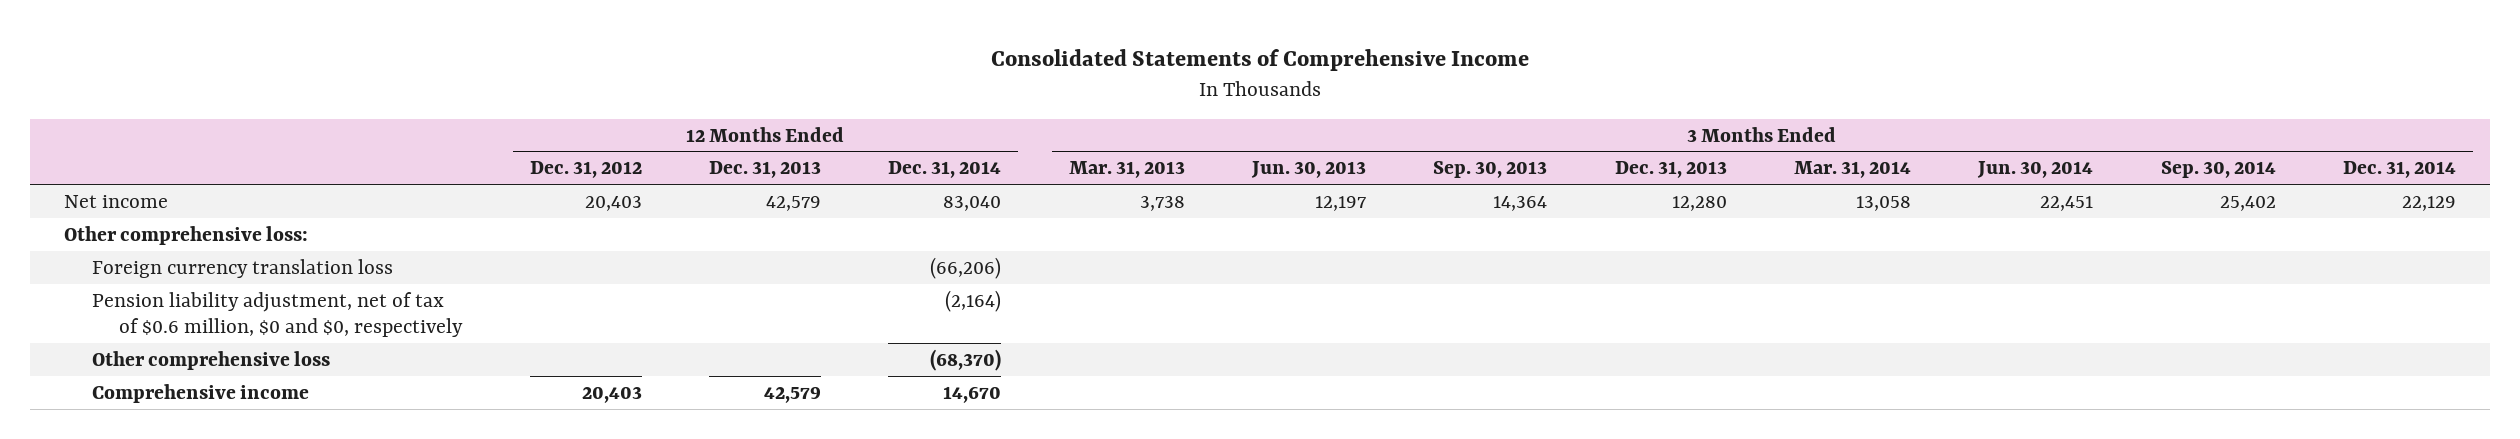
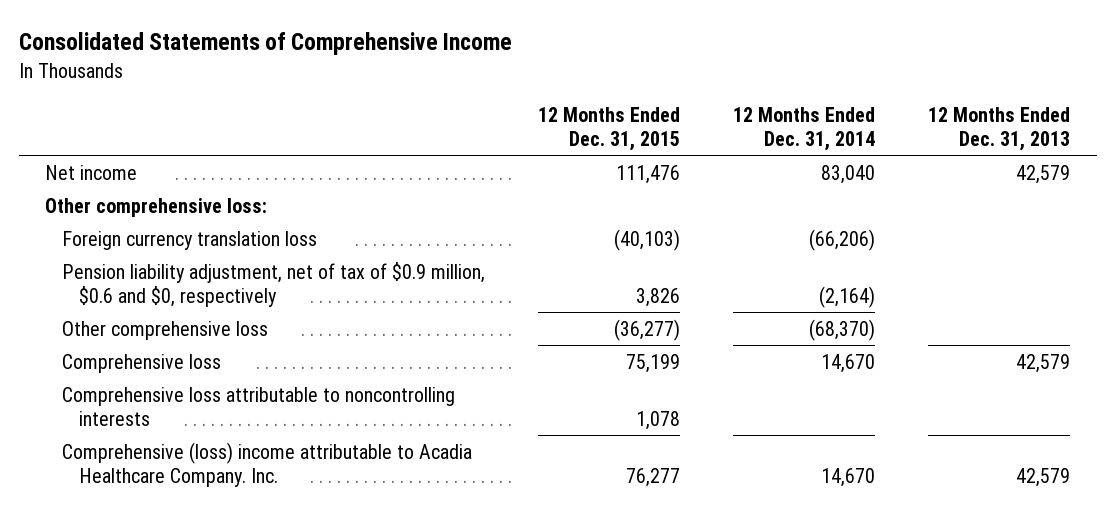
- | 12 Months Ended Dec. 31, 2012 | 12 Months Ended Dec. 31, 2013 | 12 Months Ended Dec. 31, 2014 | 3 Months Ended Mar. 31, 2013 | 3 Months Ended Jun. 30, 2013 | 3 Months Ended Sep. 30, 2013 | 3 Months Ended Dec. 31, 2013 | 3 Months Ended Mar. 31, 2014 | 3 Months Ended Jun. 30, 2014 | 3 Months Ended Sep. 30, 2014 | 3 Months Ended Dec. 31, 2014
+ | 12 Months Ended Dec. 31, 2015 | 12 Months Ended Dec. 31, 2014 | 12 Months Ended Dec. 31, 2013
- Pension liability adjustment, net of tax of $0.6 million, $0 and $0, respectively | | | (2,164) | | | | | | | |
+ Pension liability adjustment, net of tax of $0.9 million, $0.6 and $0, respectively | 3,826 | (2,164) |
- Comprehensive income | 20,403 | 42,579 | 14,670 | | | | | | | |
+ Comprehensive loss | 75,199 | 14,670 | 42,579
+ Comprehensive loss attributable to noncontrolling interests | 1,078 | |
+ Comprehensive (loss) income attributable to Acadia Healthcare Company. Inc. | 76,277 | 14,670 | 42,579

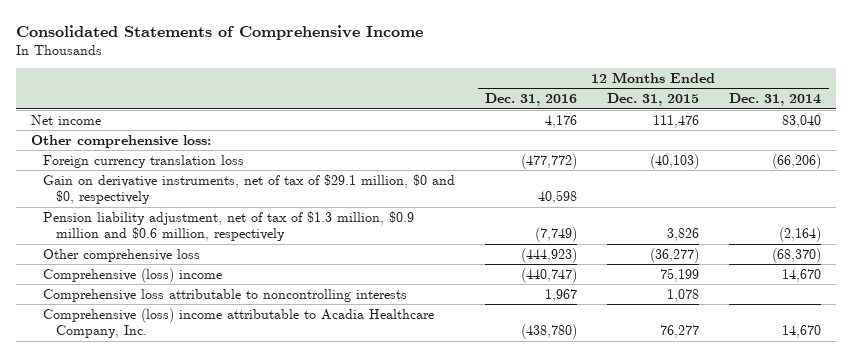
- | 12 Months Ended Dec. 31, 2015 | 12 Months Ended Dec. 31, 2014 | 12 Months Ended Dec. 31, 2013
+ | 12 Months Ended Dec. 31, 2016 | 12 Months Ended Dec. 31, 2015 | 12 Months Ended Dec. 31, 2014
- Pension liability adjustment, net of tax of $0.9 million, $0.6 and $0, respectively | 3,826 | (2,164) |
+ Gain on derivative instruments, net of tax of $29.1 million, $0 and $0, respectively | 40,598 | |
+ Pension liability adjustment, net of tax of $1.3 million, $0.9 million and $0.6 million, respectively | (7,749) | 3,826 | (2,164)
- Comprehensive loss | 75,199 | 14,670 | 42,579
+ Comprehensive (loss) income | (440,747) | 75,199 | 14,670
- Comprehensive (loss) income attributable to Acadia Healthcare Company. Inc. | 76,277 | 14,670 | 42,579
+ Comprehensive (loss) income attributable to Acadia Healthcare Company, Inc. | (438,780) | 76,277 | 14,670

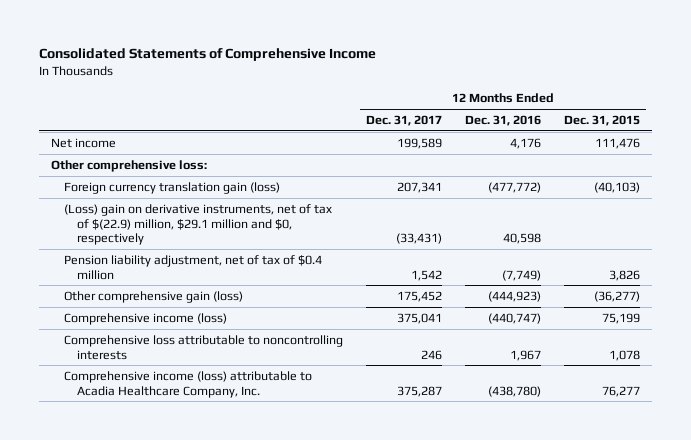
- | 12 Months Ended Dec. 31, 2016 | 12 Months Ended Dec. 31, 2015 | 12 Months Ended Dec. 31, 2014
+ | 12 Months Ended Dec. 31, 2017 | 12 Months Ended Dec. 31, 2016 | 12 Months Ended Dec. 31, 2015
- Foreign currency translation loss | (477,772) | (40,103) | (66,206)
- Gain on derivative instruments, net of tax of $29.1 million, $0 and $0, respectively | 40,598 | |
- Pension liability adjustment, net of tax of $1.3 million, $0.9 million and $0.6 million, respectively | (7,749) | 3,826 | (2,164)
- Other comprehensive loss | (444,923) | (36,277) | (68,370)
- Comprehensive (loss) income | (440,747) | 75,199 | 14,670
+ Foreign currency translation gain (loss) | 207,341 | (477,772) | (40,103)
+ (Loss) gain on derivative instruments, net of tax of $(22.9) million, $29.1 million and $0, respectively | (33,431) | 40,598 |
+ Pension liability adjustment, net of tax of $0.4 million | 1,542 | (7,749) | 3,826
+ Other comprehensive gain (loss) | 175,452 | (444,923) | (36,277)
+ Comprehensive income (loss) | 375,041 | (440,747) | 75,199
- Comprehensive (loss) income attributable to Acadia Healthcare Company, Inc. | (438,780) | 76,277 | 14,670
+ Comprehensive income (loss) attributable to Acadia Healthcare Company, Inc. | 375,287 | (438,780) | 76,277

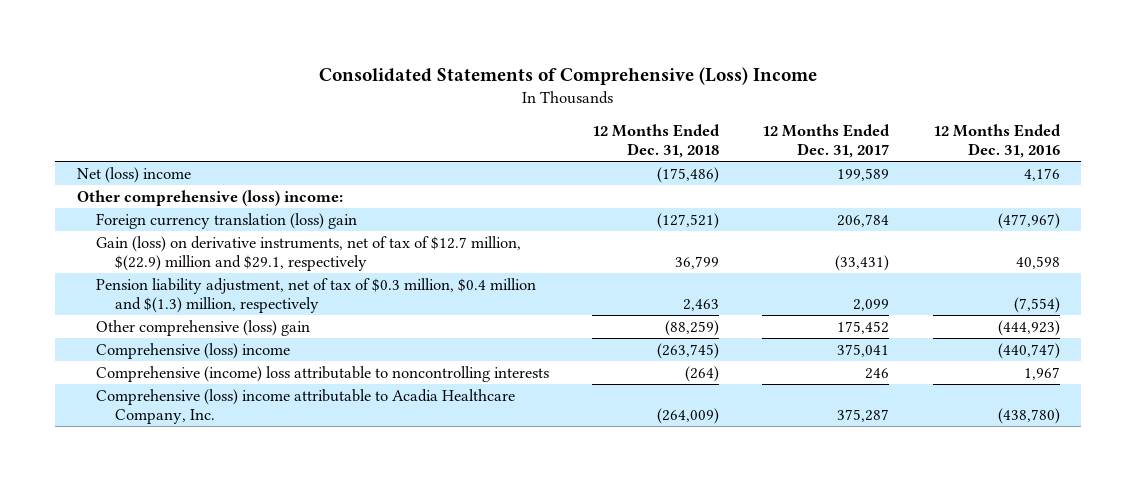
- Consolidated Statements of Comprehensive Income
+ Consolidated Statements of Comprehensive (Loss) Income
- | 12 Months Ended Dec. 31, 2017 | 12 Months Ended Dec. 31, 2016 | 12 Months Ended Dec. 31, 2015
+ | 12 Months Ended Dec. 31, 2018 | 12 Months Ended Dec. 31, 2017 | 12 Months Ended Dec. 31, 2016
- Net income | 199,589 | 4,176 | 111,476
- Other comprehensive loss:
- Foreign currency translation gain (loss) | 207,341 | (477,772) | (40,103)
- (Loss) gain on derivative instruments, net of tax of $(22.9) million, $29.1 million and $0, respectively | (33,431) | 40,598 |
- Pension liability adjustment, net of tax of $0.4 million | 1,542 | (7,749) | 3,826
- Other comprehensive gain (loss) | 175,452 | (444,923) | (36,277)
- Comprehensive income (loss) | 375,041 | (440,747) | 75,199
- Comprehensive loss attributable to noncontrolling interests | 246 | 1,967 | 1,078
- Comprehensive income (loss) attributable to Acadia Healthcare Company, Inc. | 375,287 | (438,780) | 76,277
+ Net (loss) income | (175,486) | 199,589 | 4,176
+ Other comprehensive (loss) income:
+ Foreign currency translation (loss) gain | (127,521) | 206,784 | (477,967)
+ Gain (loss) on derivative instruments, net of tax of $12.7 million, $(22.9) million and $29.1, respectively | 36,799 | (33,431) | 40,598
+ Pension liability adjustment, net of tax of $0.3 million, $0.4 million and $(1.3) million, respectively | 2,463 | 2,099 | (7,554)
+ Other comprehensive (loss) gain | (88,259) | 175,452 | (444,923)
+ Comprehensive (loss) income | (263,745) | 375,041 | (440,747)
+ Comprehensive (income) loss attributable to noncontrolling interests | (264) | 246 | 1,967
+ Comprehensive (loss) income attributable to Acadia Healthcare Company, Inc. | (264,009) | 375,287 | (438,780)

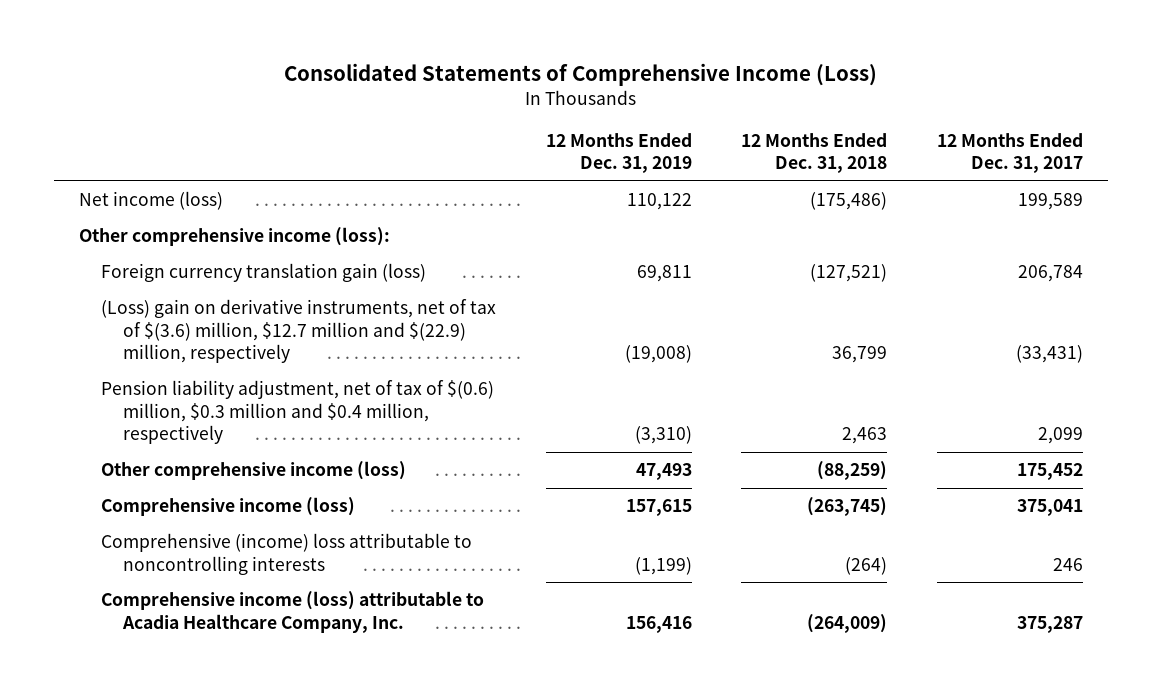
- Consolidated Statements of Comprehensive (Loss) Income
+ Consolidated Statements of Comprehensive Income (Loss)
- | 12 Months Ended Dec. 31, 2018 | 12 Months Ended Dec. 31, 2017 | 12 Months Ended Dec. 31, 2016
+ | 12 Months Ended Dec. 31, 2019 | 12 Months Ended Dec. 31, 2018 | 12 Months Ended Dec. 31, 2017
- Net (loss) income | (175,486) | 199,589 | 4,176
- Other comprehensive (loss) income:
- Foreign currency translation (loss) gain | (127,521) | 206,784 | (477,967)
- Gain (loss) on derivative instruments, net of tax of $12.7 million, $(22.9) million and $29.1, respectively | 36,799 | (33,431) | 40,598
- Pension liability adjustment, net of tax of $0.3 million, $0.4 million and $(1.3) million, respectively | 2,463 | 2,099 | (7,554)
- Other comprehensive (loss) gain | (88,259) | 175,452 | (444,923)
- Comprehensive (loss) income | (263,745) | 375,041 | (440,747)
+ Net income (loss) | 110,122 | (175,486) | 199,589
+ Other comprehensive income (loss):
+ Foreign currency translation gain (loss) | 69,811 | (127,521) | 206,784
+ (Loss) gain on derivative instruments, net of tax of $(3.6) million, $12.7 million and $(22.9) million, respectively | (19,008) | 36,799 | (33,431)
+ Pension liability adjustment, net of tax of $(0.6) million, $0.3 million and $0.4 million, respectively | (3,310) | 2,463 | 2,099
+ Other comprehensive income (loss) | 47,493 | (88,259) | 175,452
+ Comprehensive income (loss) | 157,615 | (263,745) | 375,041
- Comprehensive (loss) income attributable to Acadia Healthcare Company, Inc. | (264,009) | 375,287 | (438,780)
+ Comprehensive income (loss) attributable to Acadia Healthcare Company, Inc. | 156,416 | (264,009) | 375,287

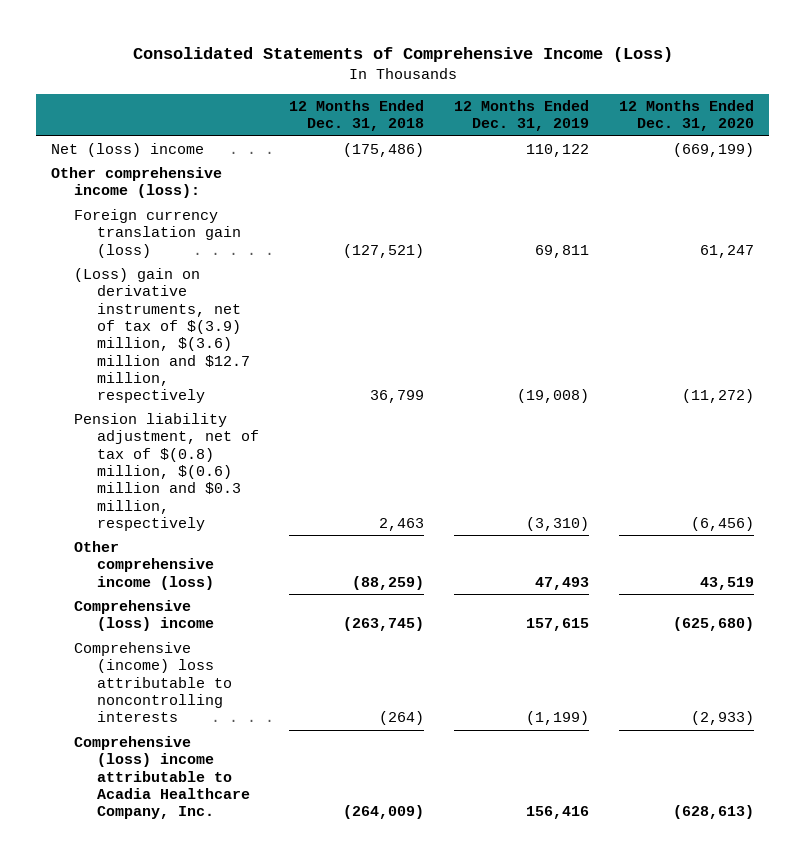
- | 12 Months Ended Dec. 31, 2019 | 12 Months Ended Dec. 31, 2018 | 12 Months Ended Dec. 31, 2017
+ | 12 Months Ended Dec. 31, 2018 | 12 Months Ended Dec. 31, 2019 | 12 Months Ended Dec. 31, 2020
- Net income (loss) | 110,122 | (175,486) | 199,589
+ Net (loss) income | (175,486) | 110,122 | (669,199)
- (Loss) gain on derivative instruments, net of tax of $(3.6) million, $12.7 million and $(22.9) million, respectively | (19,008) | 36,799 | (33,431)
- Pension liability adjustment, net of tax of $(0.6) million, $0.3 million and $0.4 million, respectively | (3,310) | 2,463 | 2,099
+ (Loss) gain on derivative instruments, net of tax of $(3.9) million, $(3.6) million and $12.7 million, respectively | 36,799 | (19,008) | (11,272)
+ Pension liability adjustment, net of tax of $(0.8) million, $(0.6) million and $0.3 million, respectively | 2,463 | (3,310) | (6,456)
- Comprehensive income (loss) | 157,615 | (263,745) | 375,041
+ Comprehensive (loss) income | (263,745) | 157,615 | (625,680)
- Comprehensive income (loss) attributable to Acadia Healthcare Company, Inc. | 156,416 | (264,009) | 375,287
+ Comprehensive (loss) income attributable to Acadia Healthcare Company, Inc. | (264,009) | 156,416 | (628,613)

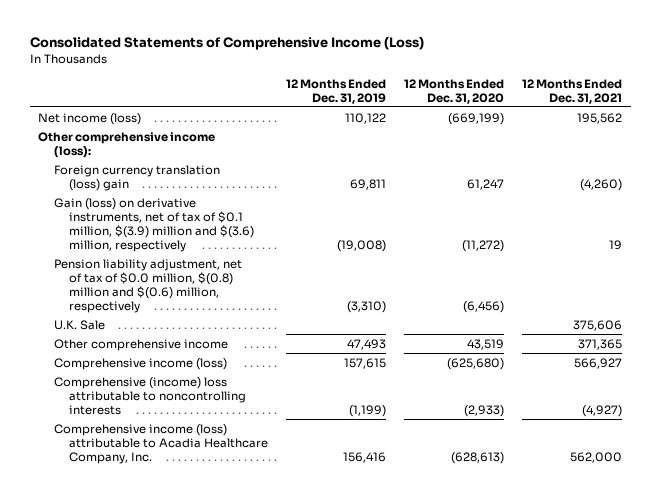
- | 12 Months Ended Dec. 31, 2018 | 12 Months Ended Dec. 31, 2019 | 12 Months Ended Dec. 31, 2020
+ | 12 Months Ended Dec. 31, 2019 | 12 Months Ended Dec. 31, 2020 | 12 Months Ended Dec. 31, 2021
- Net (loss) income | (175,486) | 110,122 | (669,199)
+ Net income (loss) | 110,122 | (669,199) | 195,562
- Foreign currency translation gain (loss) | (127,521) | 69,811 | 61,247
- (Loss) gain on derivative instruments, net of tax of $(3.9) million, $(3.6) million and $12.7 million, respectively | 36,799 | (19,008) | (11,272)
- Pension liability adjustment, net of tax of $(0.8) million, $(0.6) million and $0.3 million, respectively | 2,463 | (3,310) | (6,456)
- Other comprehensive income (loss) | (88,259) | 47,493 | 43,519
- Comprehensive (loss) income | (263,745) | 157,615 | (625,680)
+ Foreign currency translation (loss) gain | 69,811 | 61,247 | (4,260)
+ Gain (loss) on derivative instruments, net of tax of $0.1 million, $(3.9) million and $(3.6) million, respectively | (19,008) | (11,272) | 19
+ Pension liability adjustment, net of tax of $0.0 million, $(0.8) million and $(0.6) million, respectively | (3,310) | (6,456) |
+ U.K. Sale | | | 375,606
+ Other comprehensive income | 47,493 | 43,519 | 371,365
+ Comprehensive income (loss) | 157,615 | (625,680) | 566,927
- Comprehensive (loss) income attributable to Acadia Healthcare Company, Inc. | (264,009) | 156,416 | (628,613)
+ Comprehensive income (loss) attributable to Acadia Healthcare Company, Inc. | 156,416 | (628,613) | 562,000

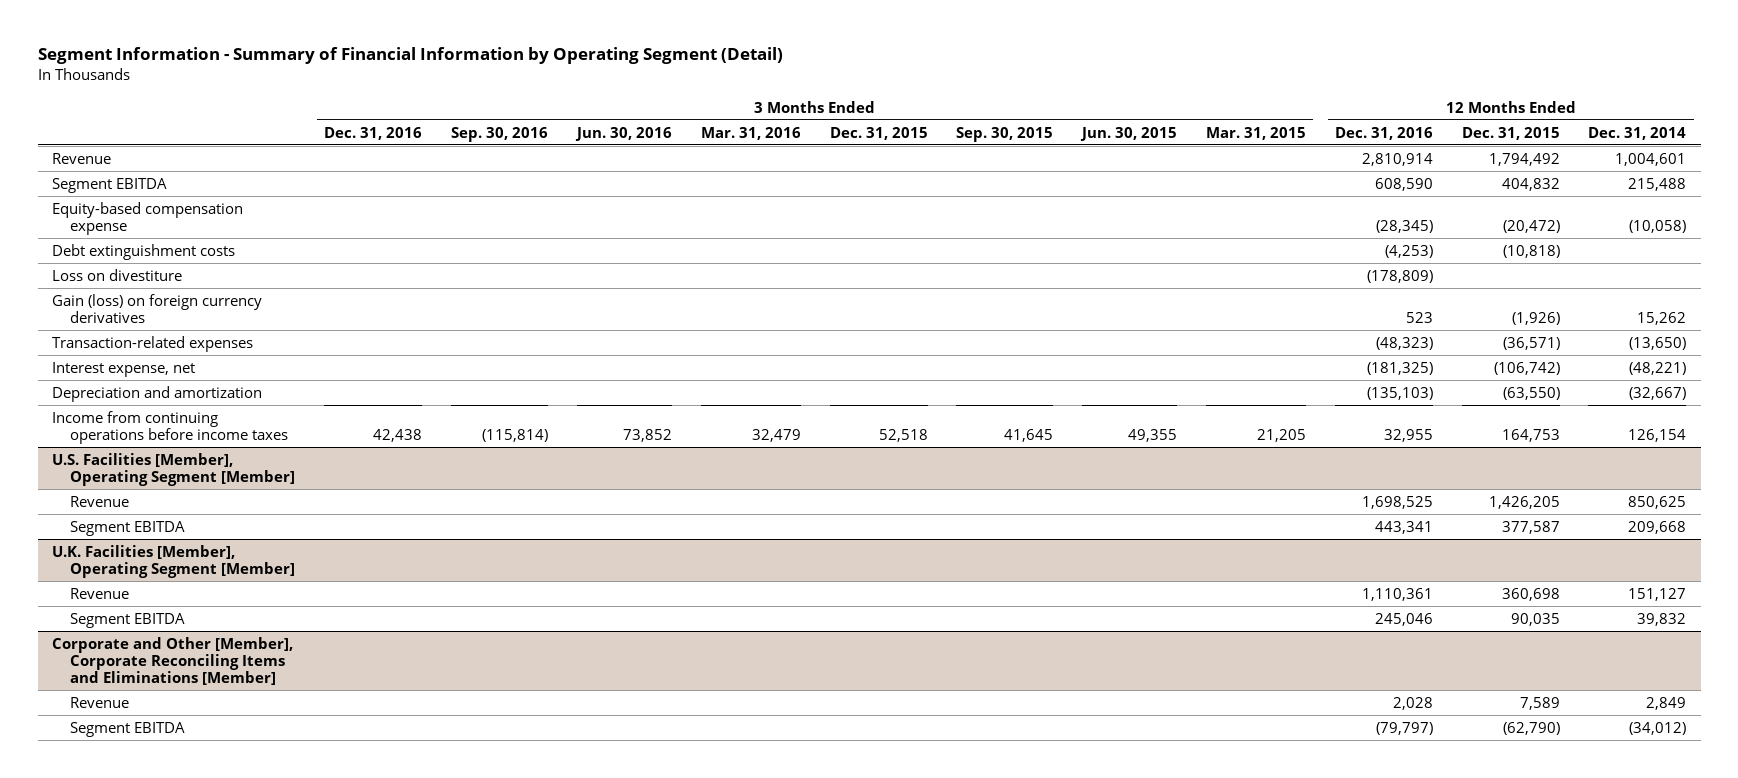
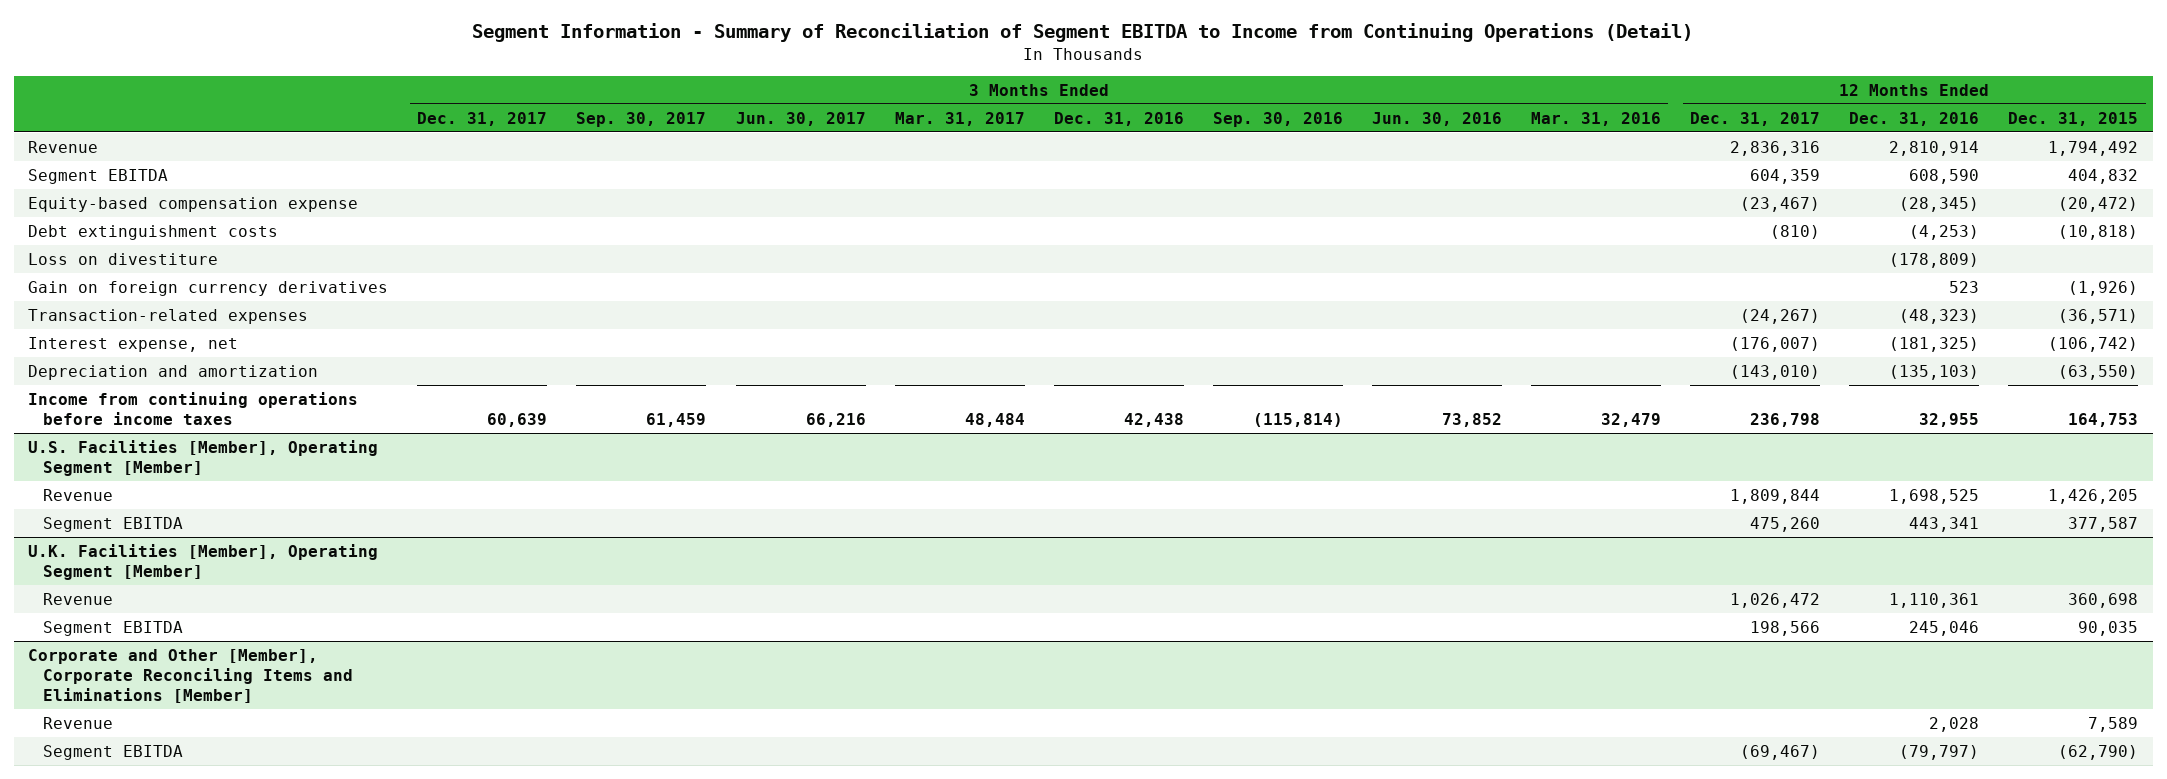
- Segment Information - Summary of Financial Information by Operating Segment (Detail)
+ Segment Information - Summary of Reconciliation of Segment EBITDA to Income from Continuing Operations (Detail)
- | 3 Months Ended Dec. 31, 2016 | 3 Months Ended Sep. 30, 2016 | 3 Months Ended Jun. 30, 2016 | 3 Months Ended Mar. 31, 2016 | 3 Months Ended Dec. 31, 2015 | 3 Months Ended Sep. 30, 2015 | 3 Months Ended Jun. 30, 2015 | 3 Months Ended Mar. 31, 2015 | 12 Months Ended Dec. 31, 2016 | 12 Months Ended Dec. 31, 2015 | 12 Months Ended Dec. 31, 2014
+ | 3 Months Ended Dec. 31, 2017 | 3 Months Ended Sep. 30, 2017 | 3 Months Ended Jun. 30, 2017 | 3 Months Ended Mar. 31, 2017 | 3 Months Ended Dec. 31, 2016 | 3 Months Ended Sep. 30, 2016 | 3 Months Ended Jun. 30, 2016 | 3 Months Ended Mar. 31, 2016 | 12 Months Ended Dec. 31, 2017 | 12 Months Ended Dec. 31, 2016 | 12 Months Ended Dec. 31, 2015
- Gain (loss) on foreign currency derivatives | | | | | | | | | 523 | (1,926) | 15,262
+ Gain on foreign currency derivatives | | | | | | | | | | 523 | (1,926)

